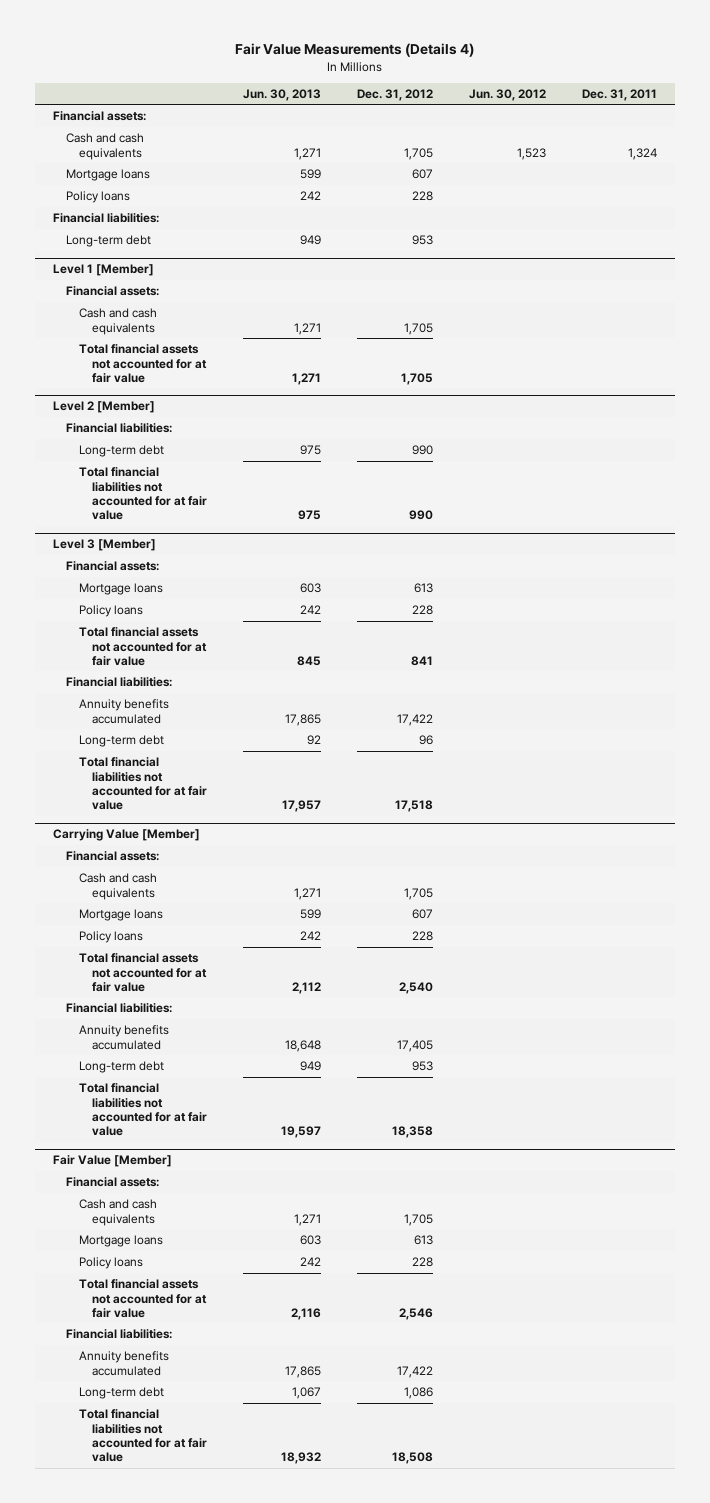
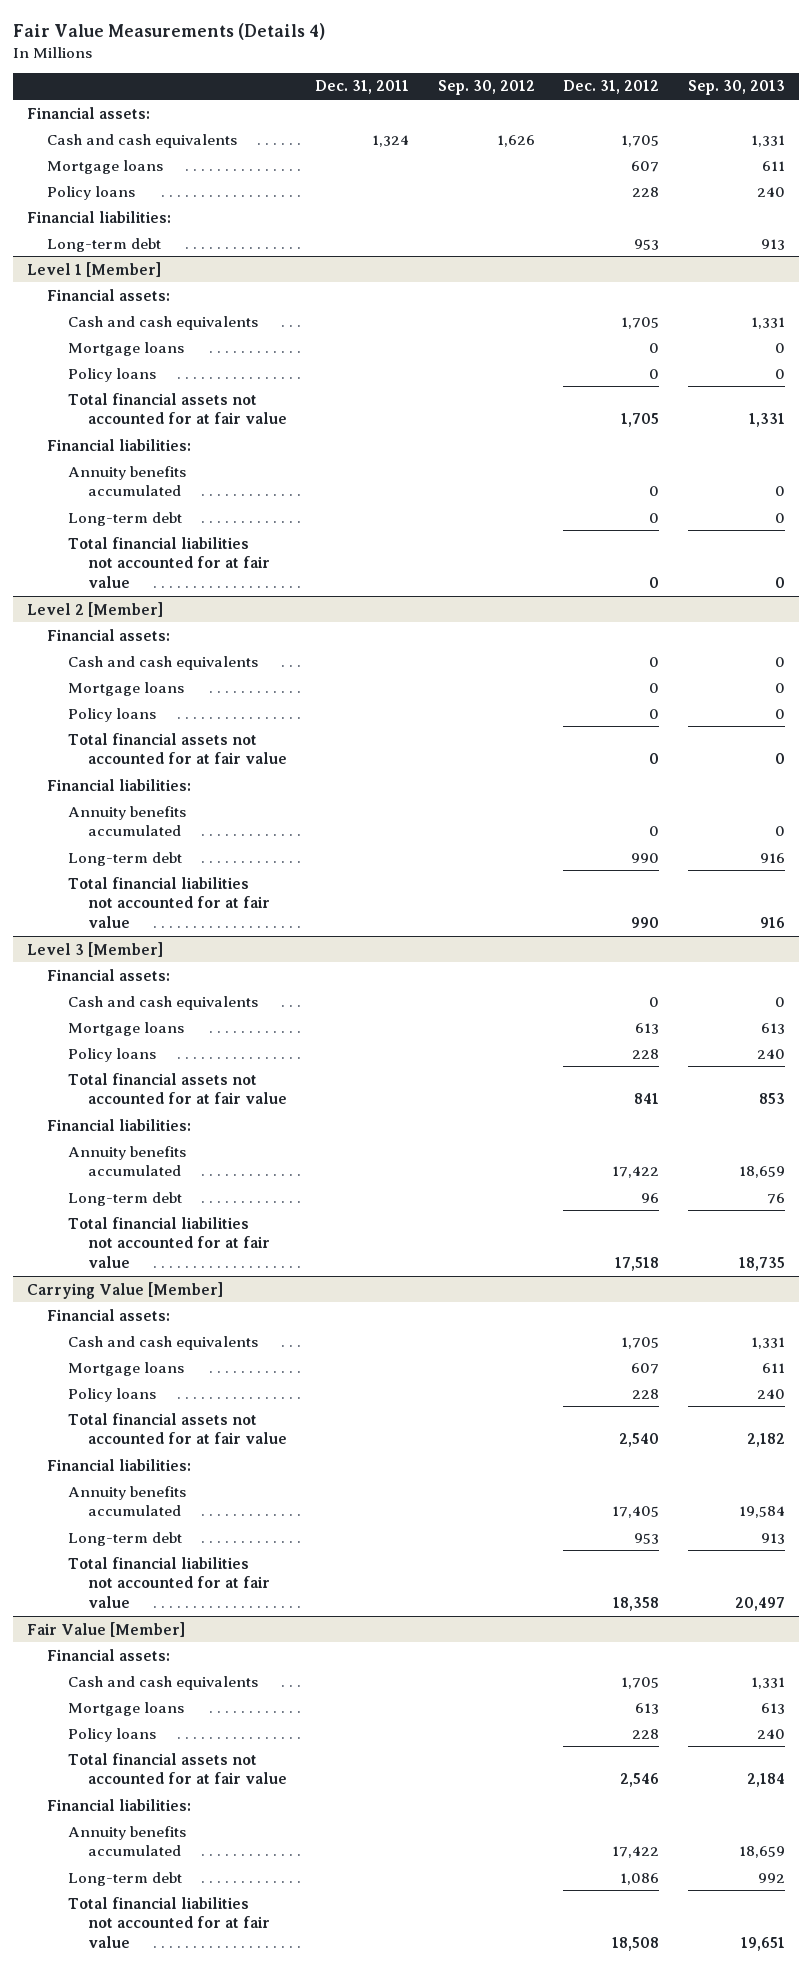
- | Jun. 30, 2013 | Dec. 31, 2012 | Jun. 30, 2012 | Dec. 31, 2011
+ | Dec. 31, 2011 | Sep. 30, 2012 | Dec. 31, 2012 | Sep. 30, 2013
@ Level 1 [Member]
+ Mortgage loans | | | 0 | 0
+ Policy loans | | | 0 | 0
+ Financial liabilities:
+ Annuity benefits accumulated | | | 0 | 0
+ Long-term debt | | | 0 | 0
+ Total financial liabilities not accounted for at fair value | | | 0 | 0
@ Level 2 [Member]
+ Financial assets:
+ Cash and cash equivalents | | | 0 | 0
+ Mortgage loans | | | 0 | 0
+ Policy loans | | | 0 | 0
+ Total financial assets not accounted for at fair value | | | 0 | 0
+ Annuity benefits accumulated | | | 0 | 0
@ Level 3 [Member]
+ Cash and cash equivalents | | | 0 | 0

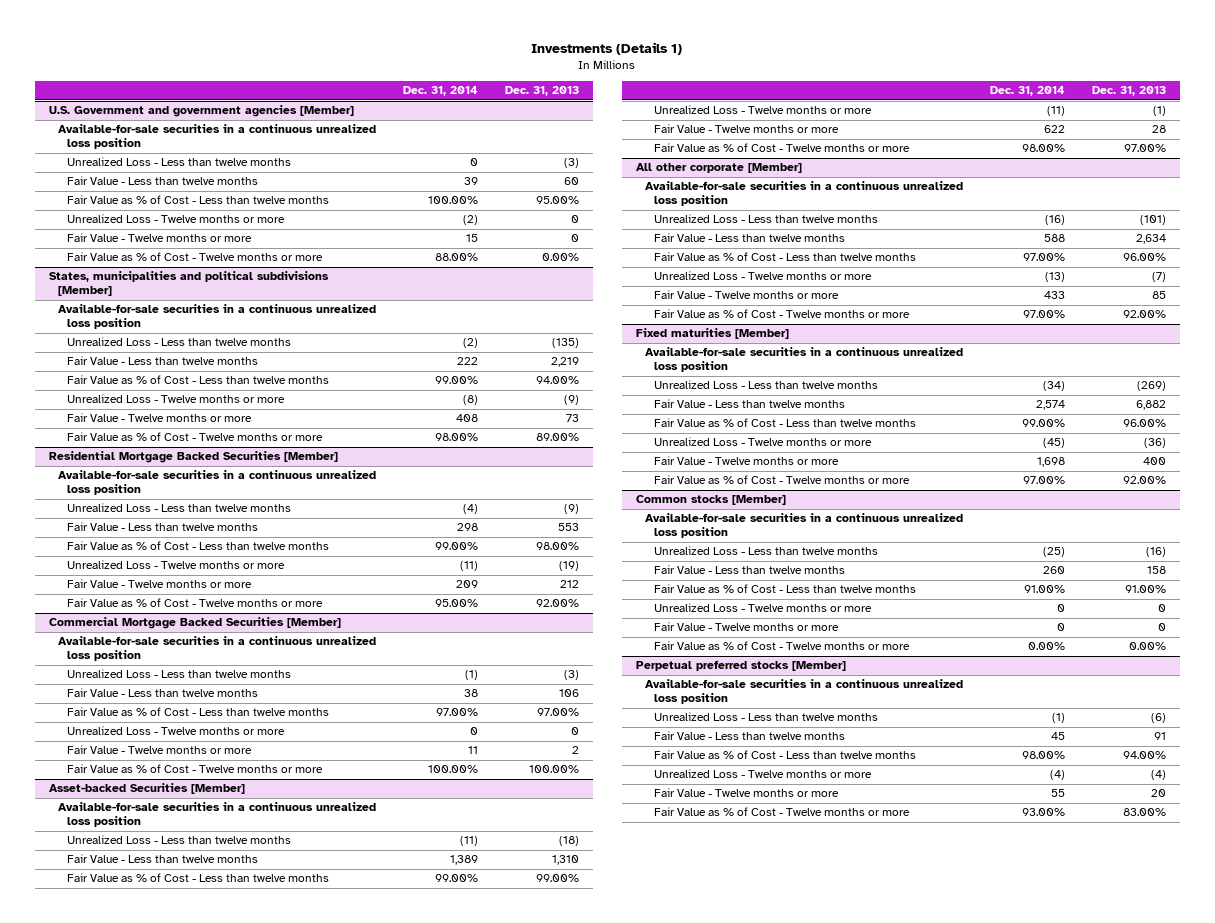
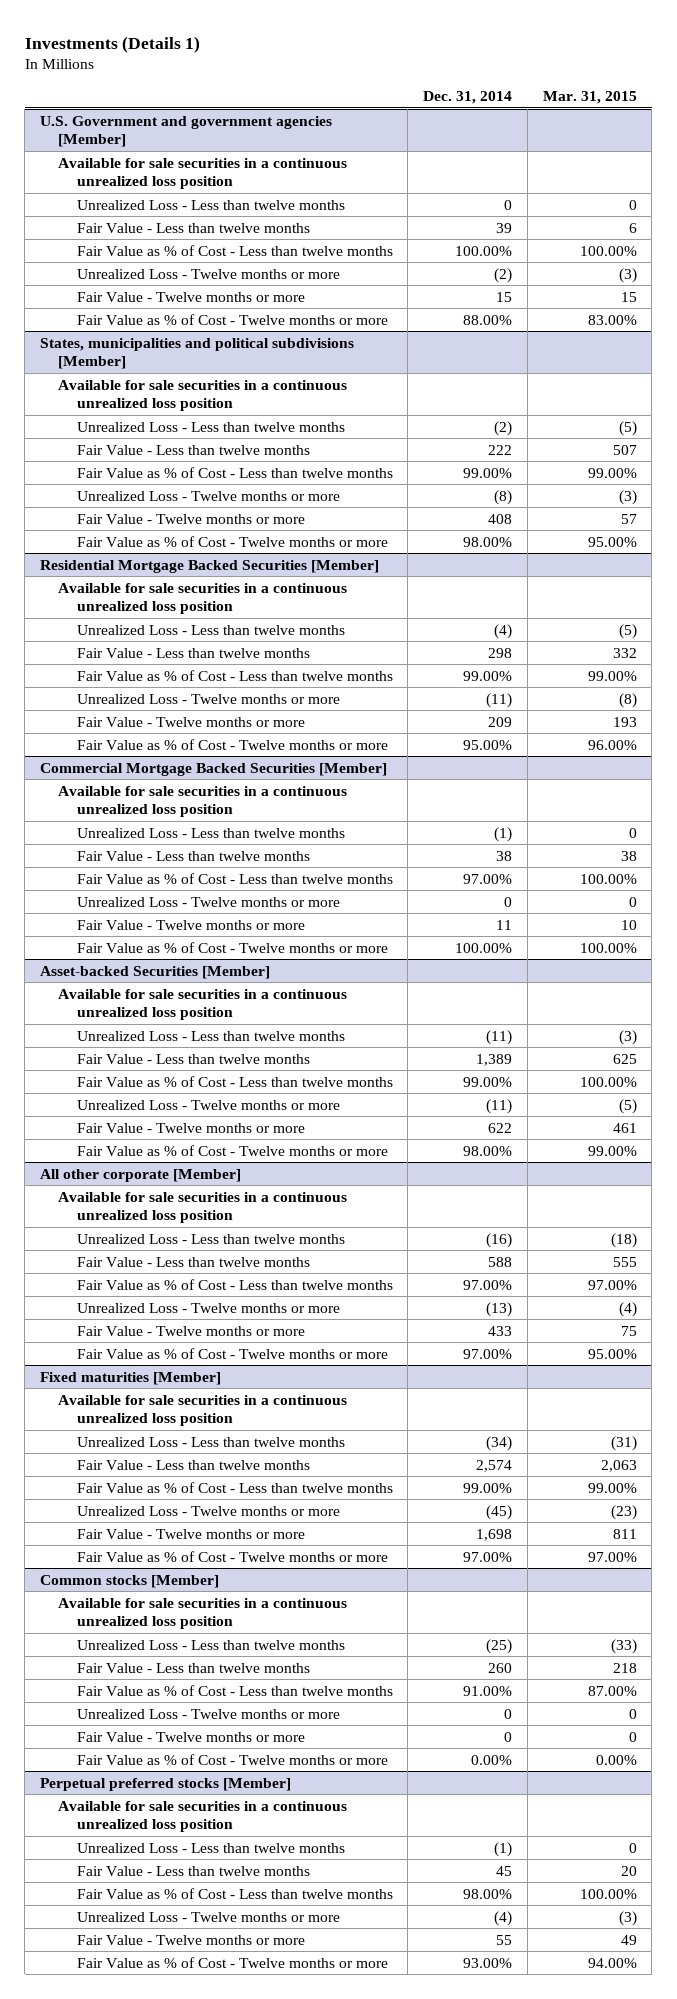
- | Dec. 31, 2014 | Dec. 31, 2013
+ | Dec. 31, 2014 | Mar. 31, 2015
@ U.S. Government and government agencies [Member]
- Available-for-sale securities in a continuous unrealized loss position
+ Available for sale securities in a continuous unrealized loss position
@ States, municipalities and political subdivisions [Member]
- Available-for-sale securities in a continuous unrealized loss position
+ Available for sale securities in a continuous unrealized loss position
@ Residential Mortgage Backed Securities [Member]
- Available-for-sale securities in a continuous unrealized loss position
+ Available for sale securities in a continuous unrealized loss position
@ Commercial Mortgage Backed Securities [Member]
- Available-for-sale securities in a continuous unrealized loss position
+ Available for sale securities in a continuous unrealized loss position
@ Asset-backed Securities [Member]
- Available-for-sale securities in a continuous unrealized loss position
+ Available for sale securities in a continuous unrealized loss position
@ All other corporate [Member]
- Available-for-sale securities in a continuous unrealized loss position
+ Available for sale securities in a continuous unrealized loss position
@ Fixed maturities [Member]
- Available-for-sale securities in a continuous unrealized loss position
+ Available for sale securities in a continuous unrealized loss position
@ Common stocks [Member]
- Available-for-sale securities in a continuous unrealized loss position
+ Available for sale securities in a continuous unrealized loss position
@ Perpetual preferred stocks [Member]
- Available-for-sale securities in a continuous unrealized loss position
+ Available for sale securities in a continuous unrealized loss position

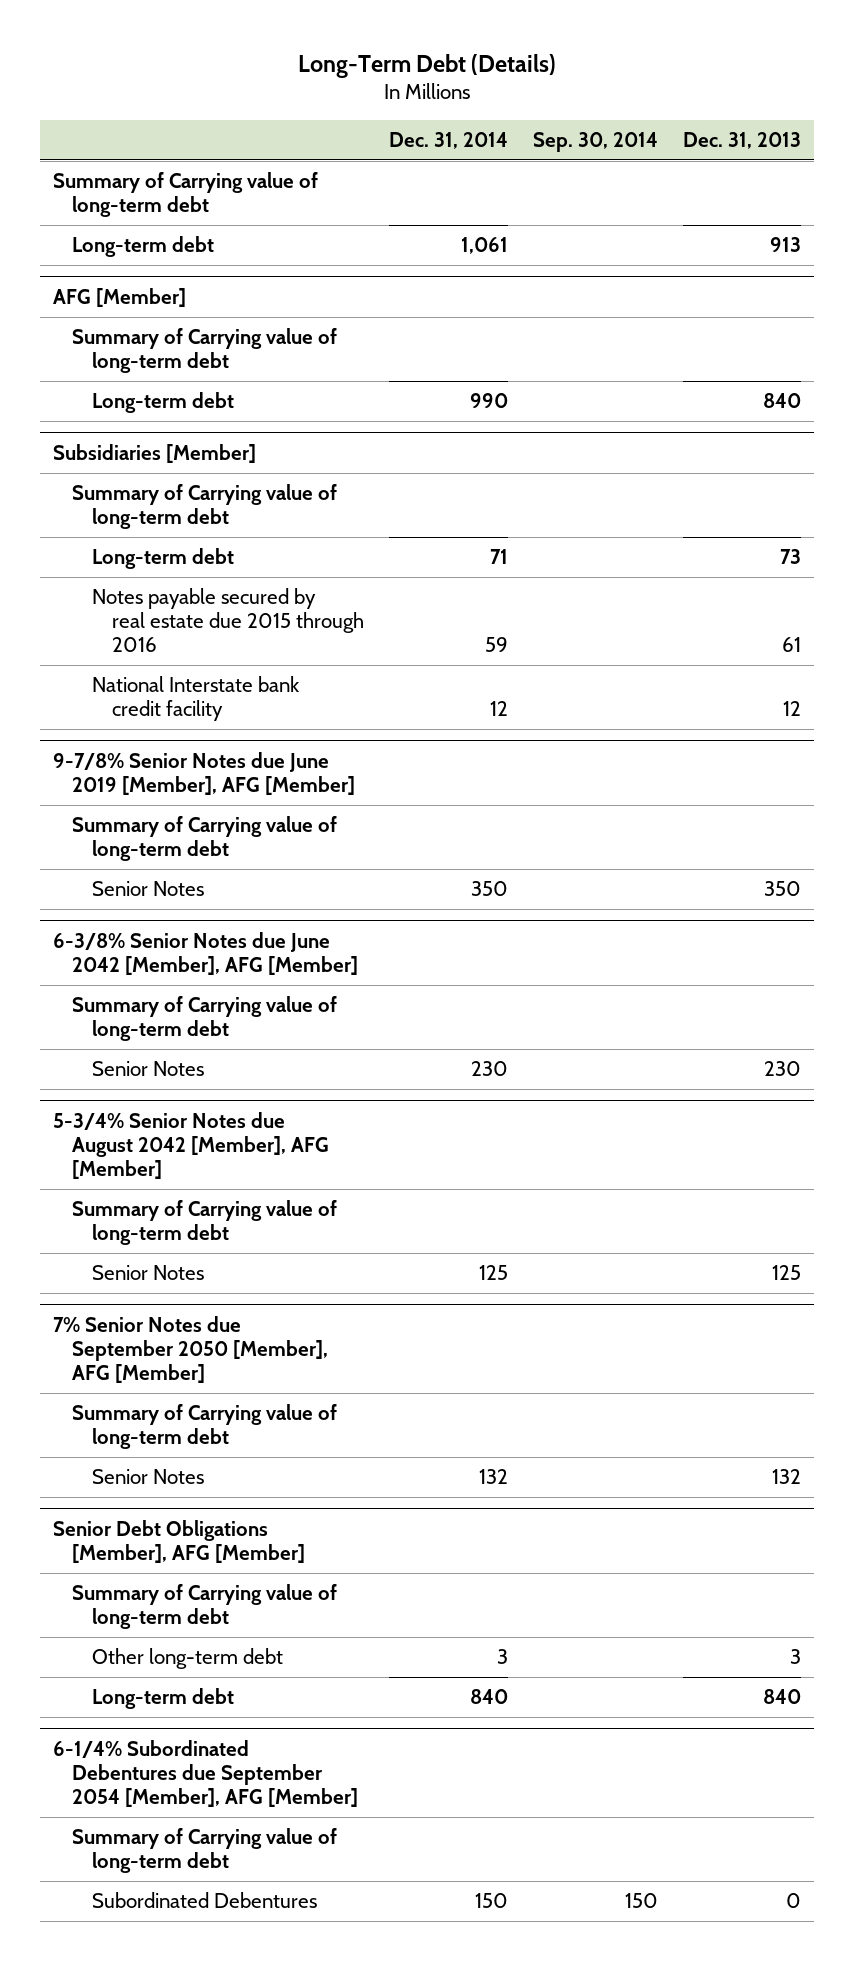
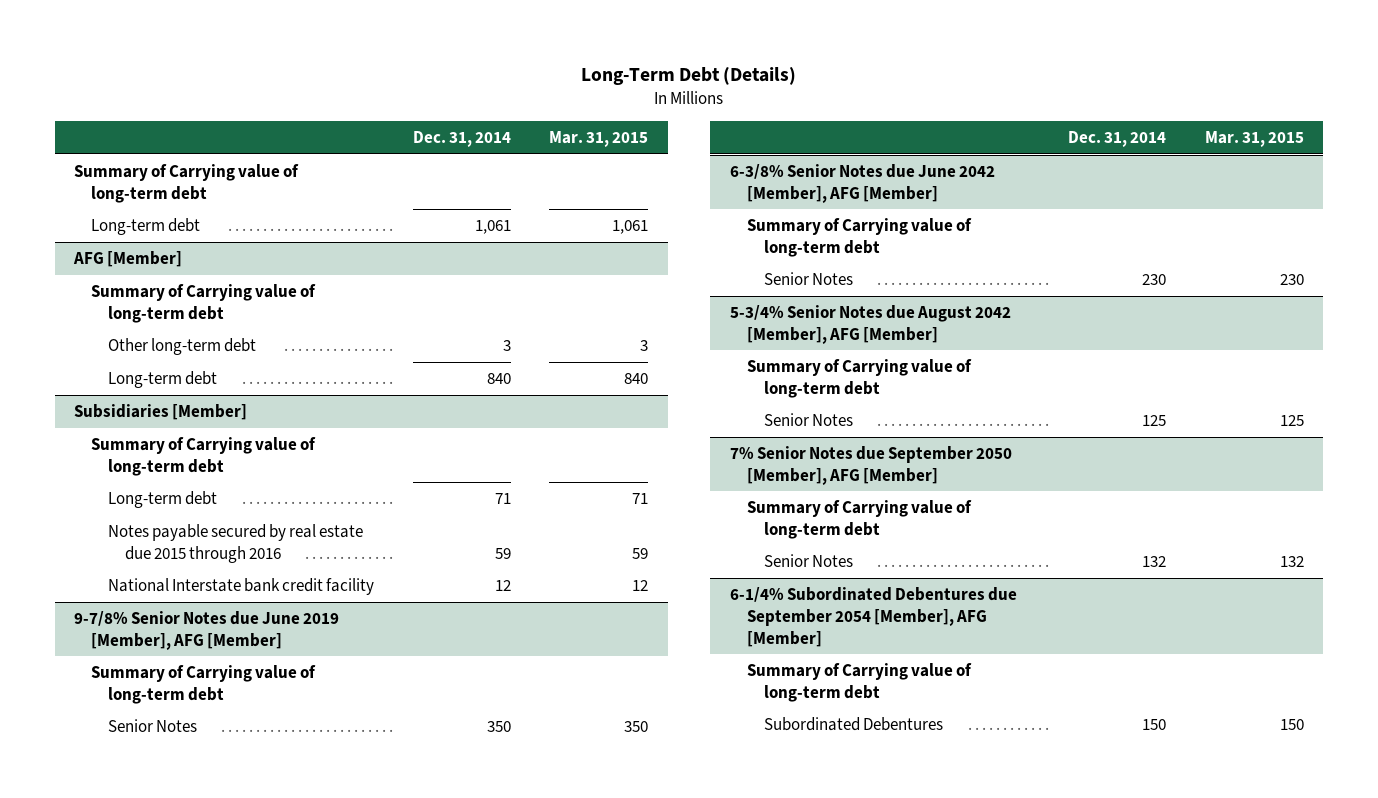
- | Dec. 31, 2014 | Sep. 30, 2014 | Dec. 31, 2013
+ | Dec. 31, 2014 | Mar. 31, 2015
@ AFG [Member]
- Long-term debt | 990 | | 840
+ Other long-term debt | 3 | 3
+ Long-term debt | 840 | 840
- Senior Debt Obligations [Member], AFG [Member]
- Summary of Carrying value of long-term debt
- Other long-term debt | 3 | | 3
- Long-term debt | 840 | | 840

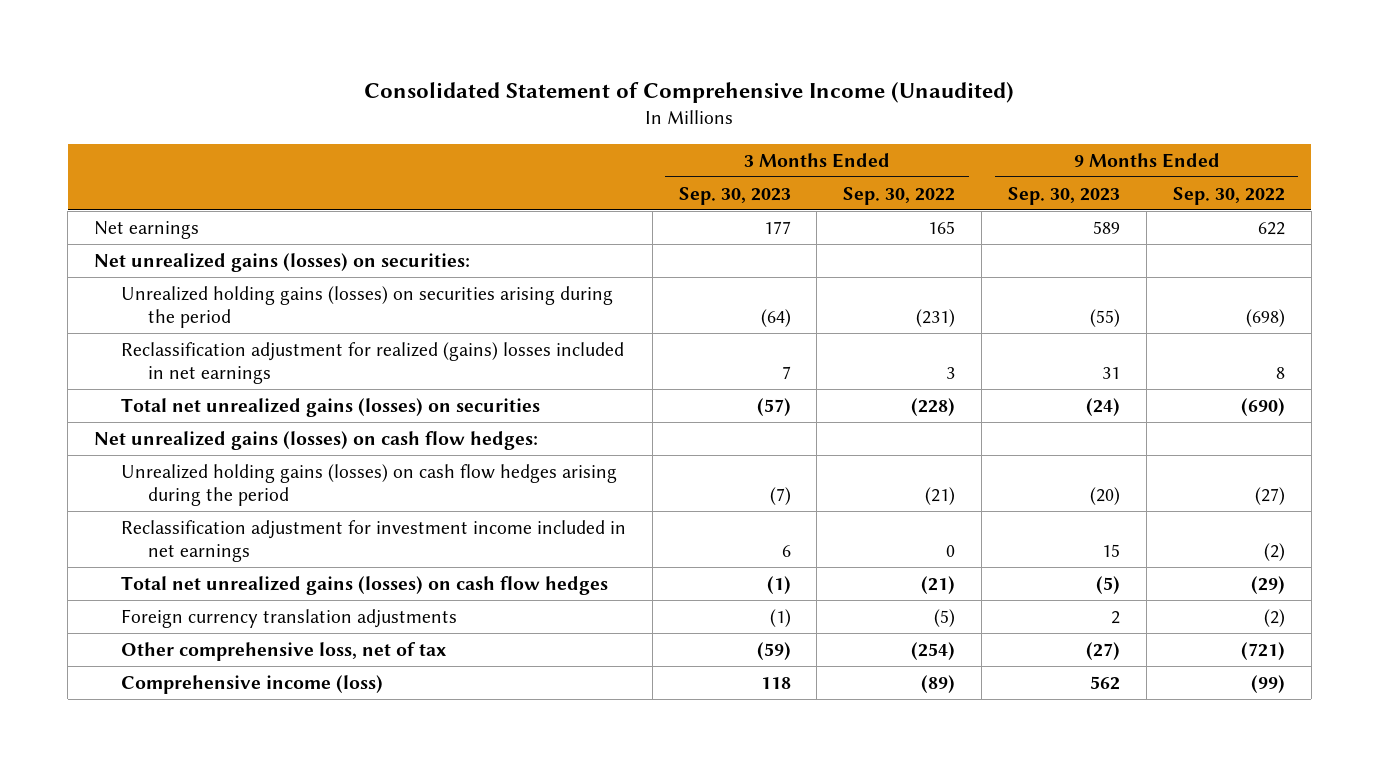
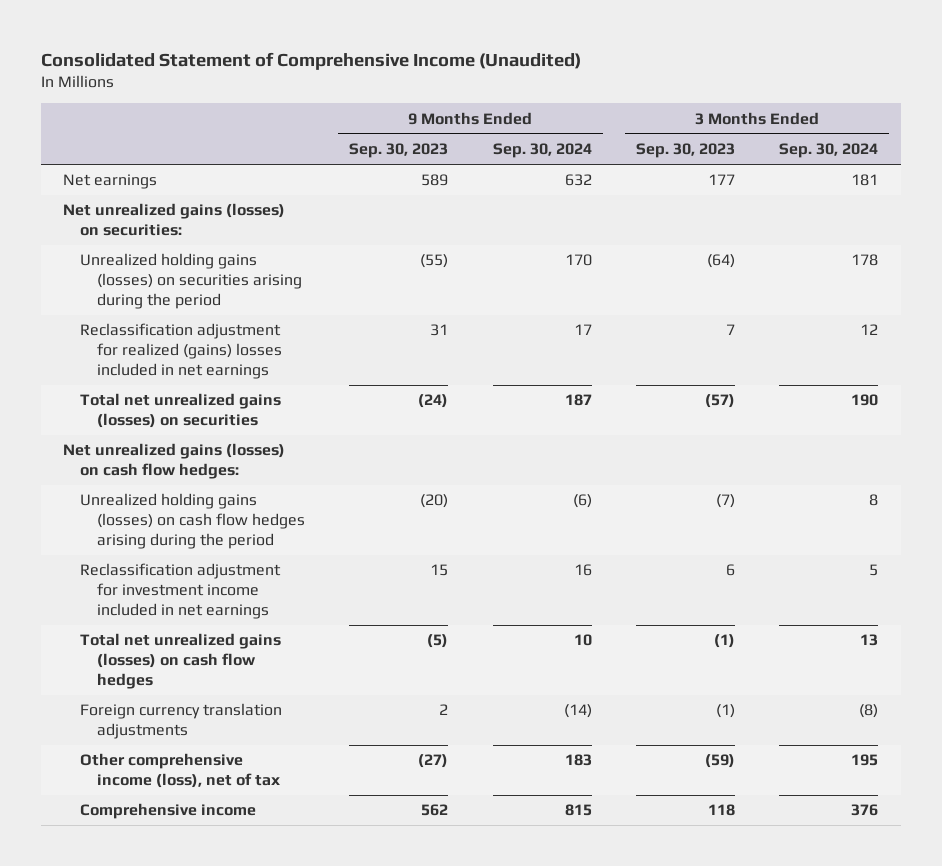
- | 3 Months Ended Sep. 30, 2023 | 3 Months Ended Sep. 30, 2022 | 9 Months Ended Sep. 30, 2023 | 9 Months Ended Sep. 30, 2022
+ | 9 Months Ended Sep. 30, 2023 | 9 Months Ended Sep. 30, 2024 | 3 Months Ended Sep. 30, 2023 | 3 Months Ended Sep. 30, 2024
- Other comprehensive loss, net of tax | (59) | (254) | (27) | (721)
- Comprehensive income (loss) | 118 | (89) | 562 | (99)
+ Other comprehensive income (loss), net of tax | (27) | 183 | (59) | 195
+ Comprehensive income | 562 | 815 | 118 | 376

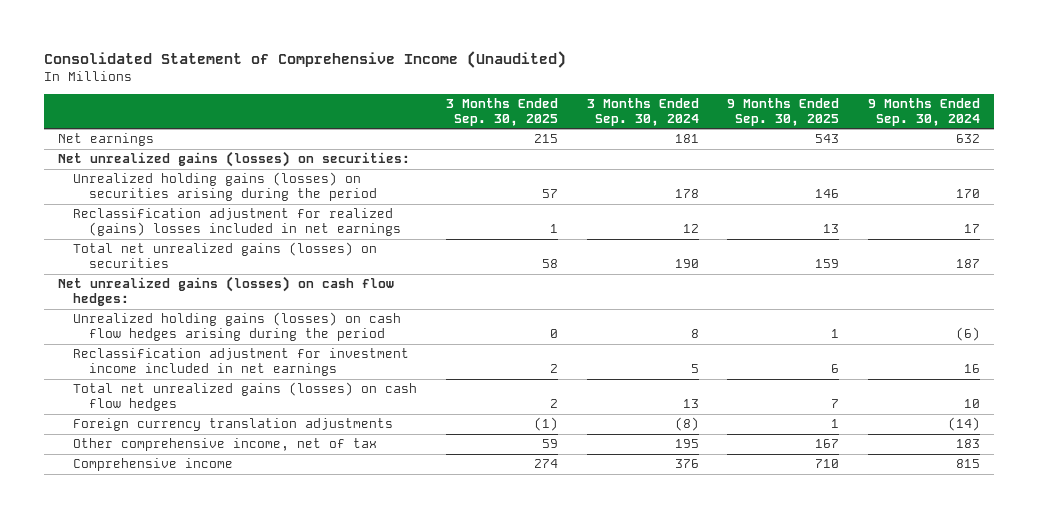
- | 9 Months Ended Sep. 30, 2023 | 9 Months Ended Sep. 30, 2024 | 3 Months Ended Sep. 30, 2023 | 3 Months Ended Sep. 30, 2024
+ | 3 Months Ended Sep. 30, 2025 | 3 Months Ended Sep. 30, 2024 | 9 Months Ended Sep. 30, 2025 | 9 Months Ended Sep. 30, 2024
- Other comprehensive income (loss), net of tax | (27) | 183 | (59) | 195
+ Other comprehensive income, net of tax | 59 | 195 | 167 | 183

